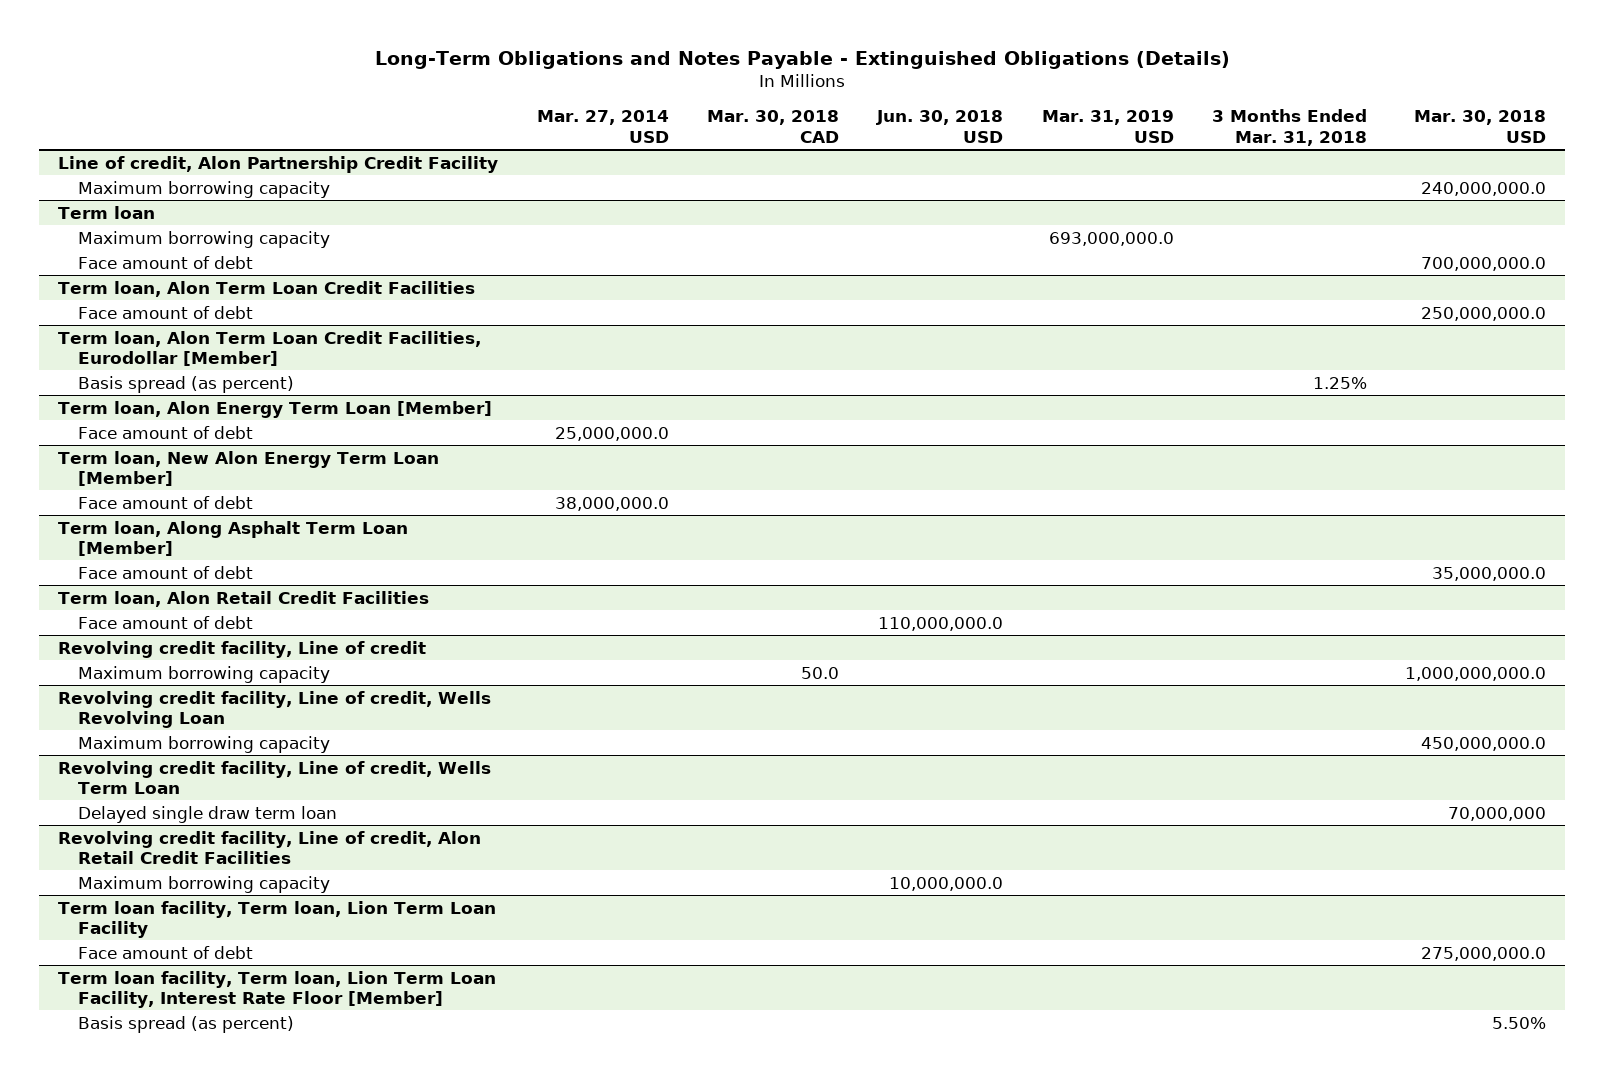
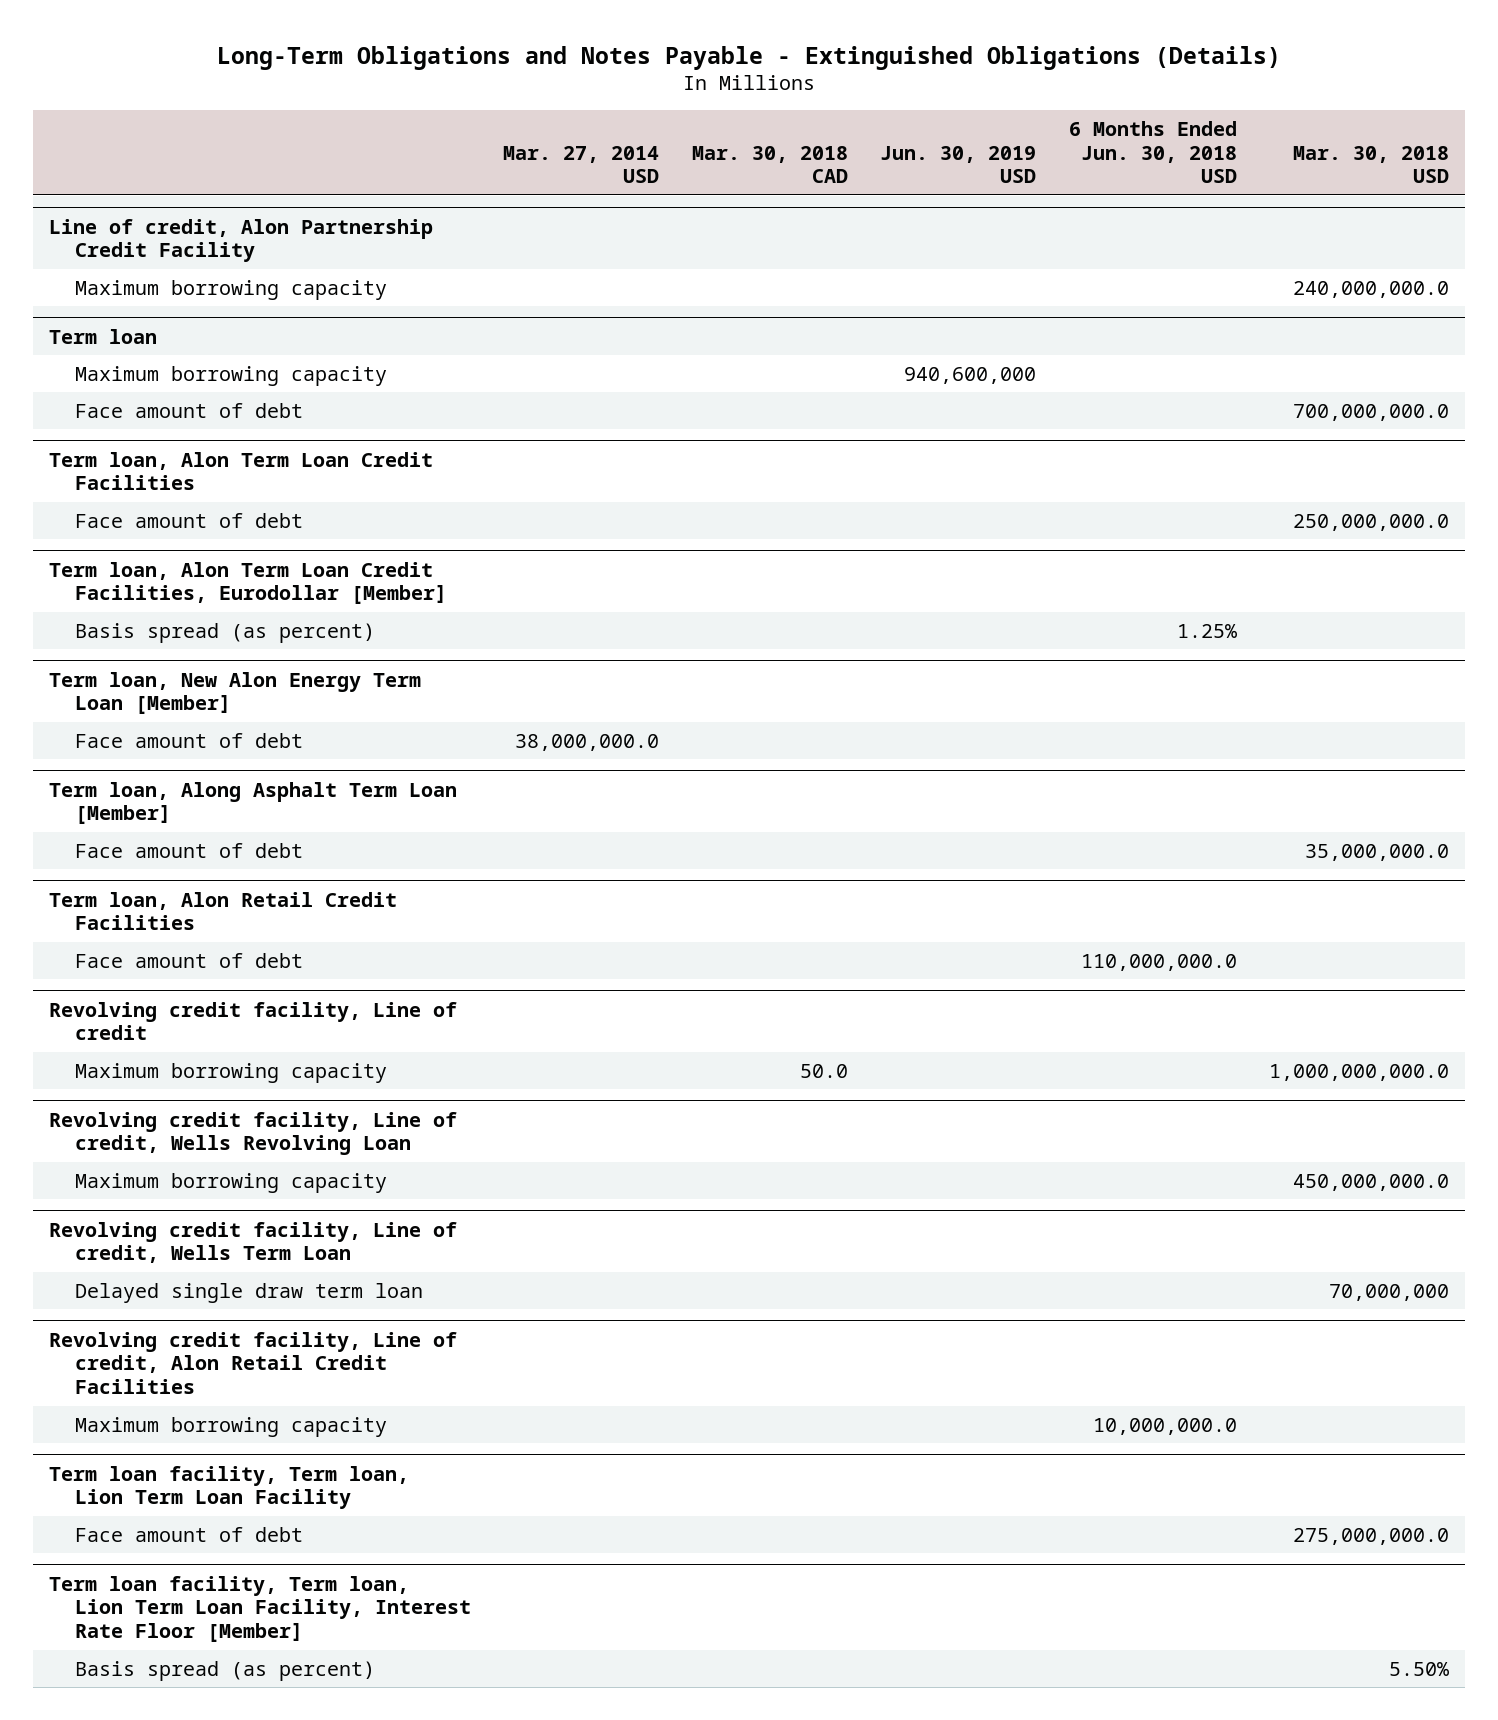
- | Mar. 27, 2014 USD | Mar. 30, 2018 CAD | Jun. 30, 2018 USD | Mar. 31, 2019 USD | 3 Months Ended Mar. 31, 2018 | Mar. 30, 2018 USD
+ | Mar. 27, 2014 USD | Mar. 30, 2018 CAD | Jun. 30, 2019 USD | 6 Months Ended Jun. 30, 2018 USD | Mar. 30, 2018 USD
- Term loan, Alon Energy Term Loan [Member]
- Face amount of debt | 25,000,000.0 | | | | |

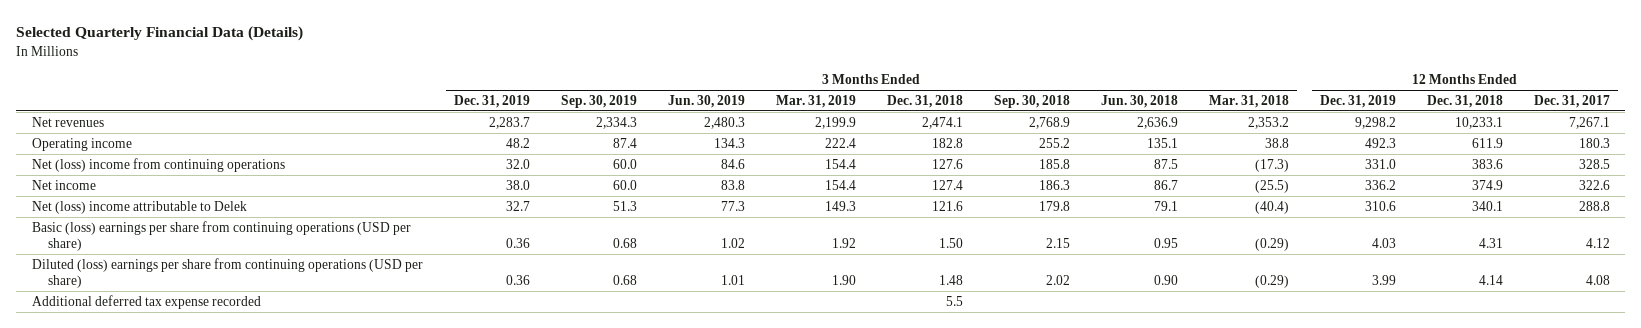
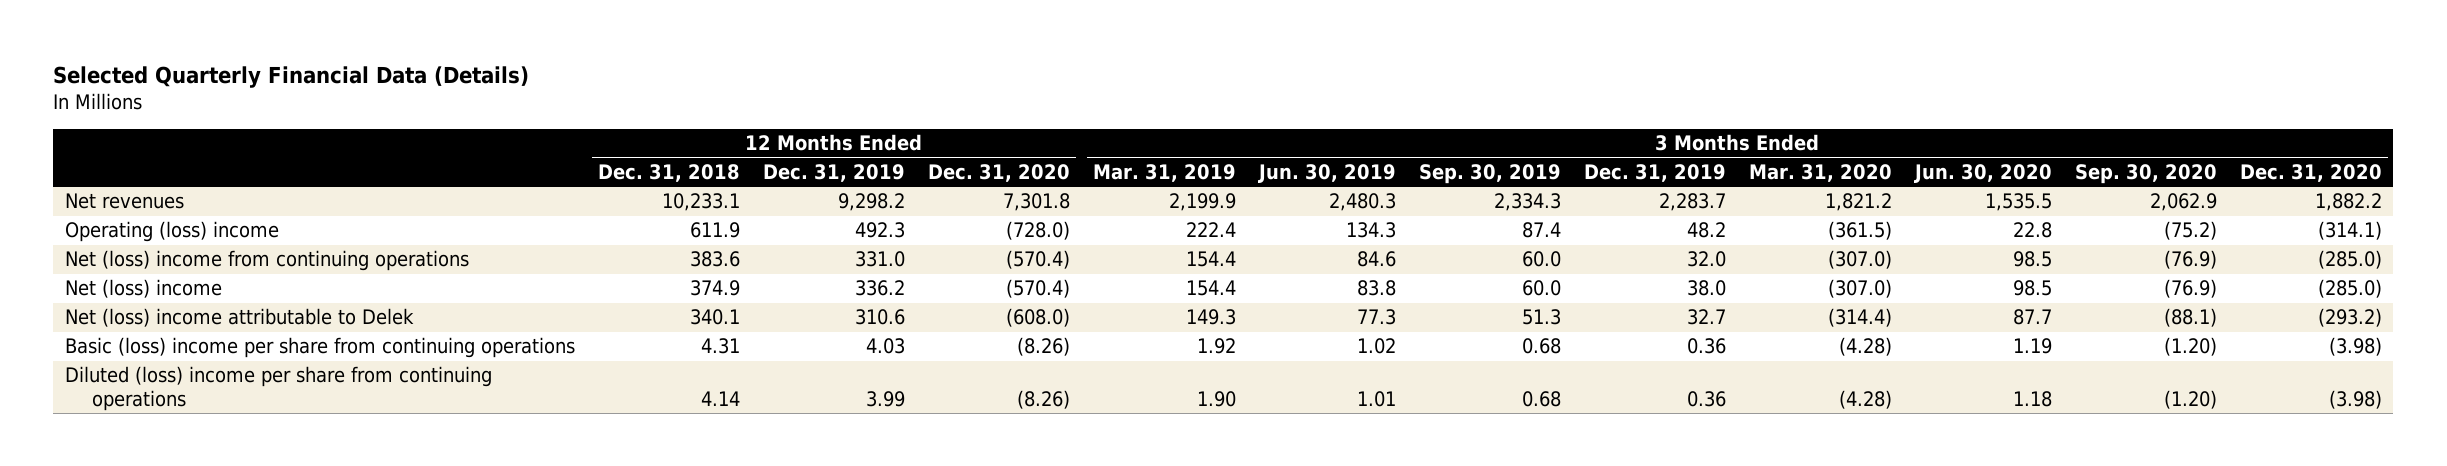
- | 3 Months Ended Dec. 31, 2019 | 3 Months Ended Sep. 30, 2019 | 3 Months Ended Jun. 30, 2019 | 3 Months Ended Mar. 31, 2019 | 3 Months Ended Dec. 31, 2018 | 3 Months Ended Sep. 30, 2018 | 3 Months Ended Jun. 30, 2018 | 3 Months Ended Mar. 31, 2018 | 12 Months Ended Dec. 31, 2019 | 12 Months Ended Dec. 31, 2018 | 12 Months Ended Dec. 31, 2017
+ | 12 Months Ended Dec. 31, 2018 | 12 Months Ended Dec. 31, 2019 | 12 Months Ended Dec. 31, 2020 | 3 Months Ended Mar. 31, 2019 | 3 Months Ended Jun. 30, 2019 | 3 Months Ended Sep. 30, 2019 | 3 Months Ended Dec. 31, 2019 | 3 Months Ended Mar. 31, 2020 | 3 Months Ended Jun. 30, 2020 | 3 Months Ended Sep. 30, 2020 | 3 Months Ended Dec. 31, 2020
- Operating income | 48.2 | 87.4 | 134.3 | 222.4 | 182.8 | 255.2 | 135.1 | 38.8 | 492.3 | 611.9 | 180.3
+ Operating (loss) income | 611.9 | 492.3 | (728.0) | 222.4 | 134.3 | 87.4 | 48.2 | (361.5) | 22.8 | (75.2) | (314.1)
- Net income | 38.0 | 60.0 | 83.8 | 154.4 | 127.4 | 186.3 | 86.7 | (25.5) | 336.2 | 374.9 | 322.6
+ Net (loss) income | 374.9 | 336.2 | (570.4) | 154.4 | 83.8 | 60.0 | 38.0 | (307.0) | 98.5 | (76.9) | (285.0)
- Basic (loss) earnings per share from continuing operations (USD per share) | 0.36 | 0.68 | 1.02 | 1.92 | 1.50 | 2.15 | 0.95 | (0.29) | 4.03 | 4.31 | 4.12
- Diluted (loss) earnings per share from continuing operations (USD per share) | 0.36 | 0.68 | 1.01 | 1.90 | 1.48 | 2.02 | 0.90 | (0.29) | 3.99 | 4.14 | 4.08
- Additional deferred tax expense recorded | | | | | 5.5 | | | | | |
+ Basic (loss) income per share from continuing operations | 4.31 | 4.03 | (8.26) | 1.92 | 1.02 | 0.68 | 0.36 | (4.28) | 1.19 | (1.20) | (3.98)
+ Diluted (loss) income per share from continuing operations | 4.14 | 3.99 | (8.26) | 1.90 | 1.01 | 0.68 | 0.36 | (4.28) | 1.18 | (1.20) | (3.98)

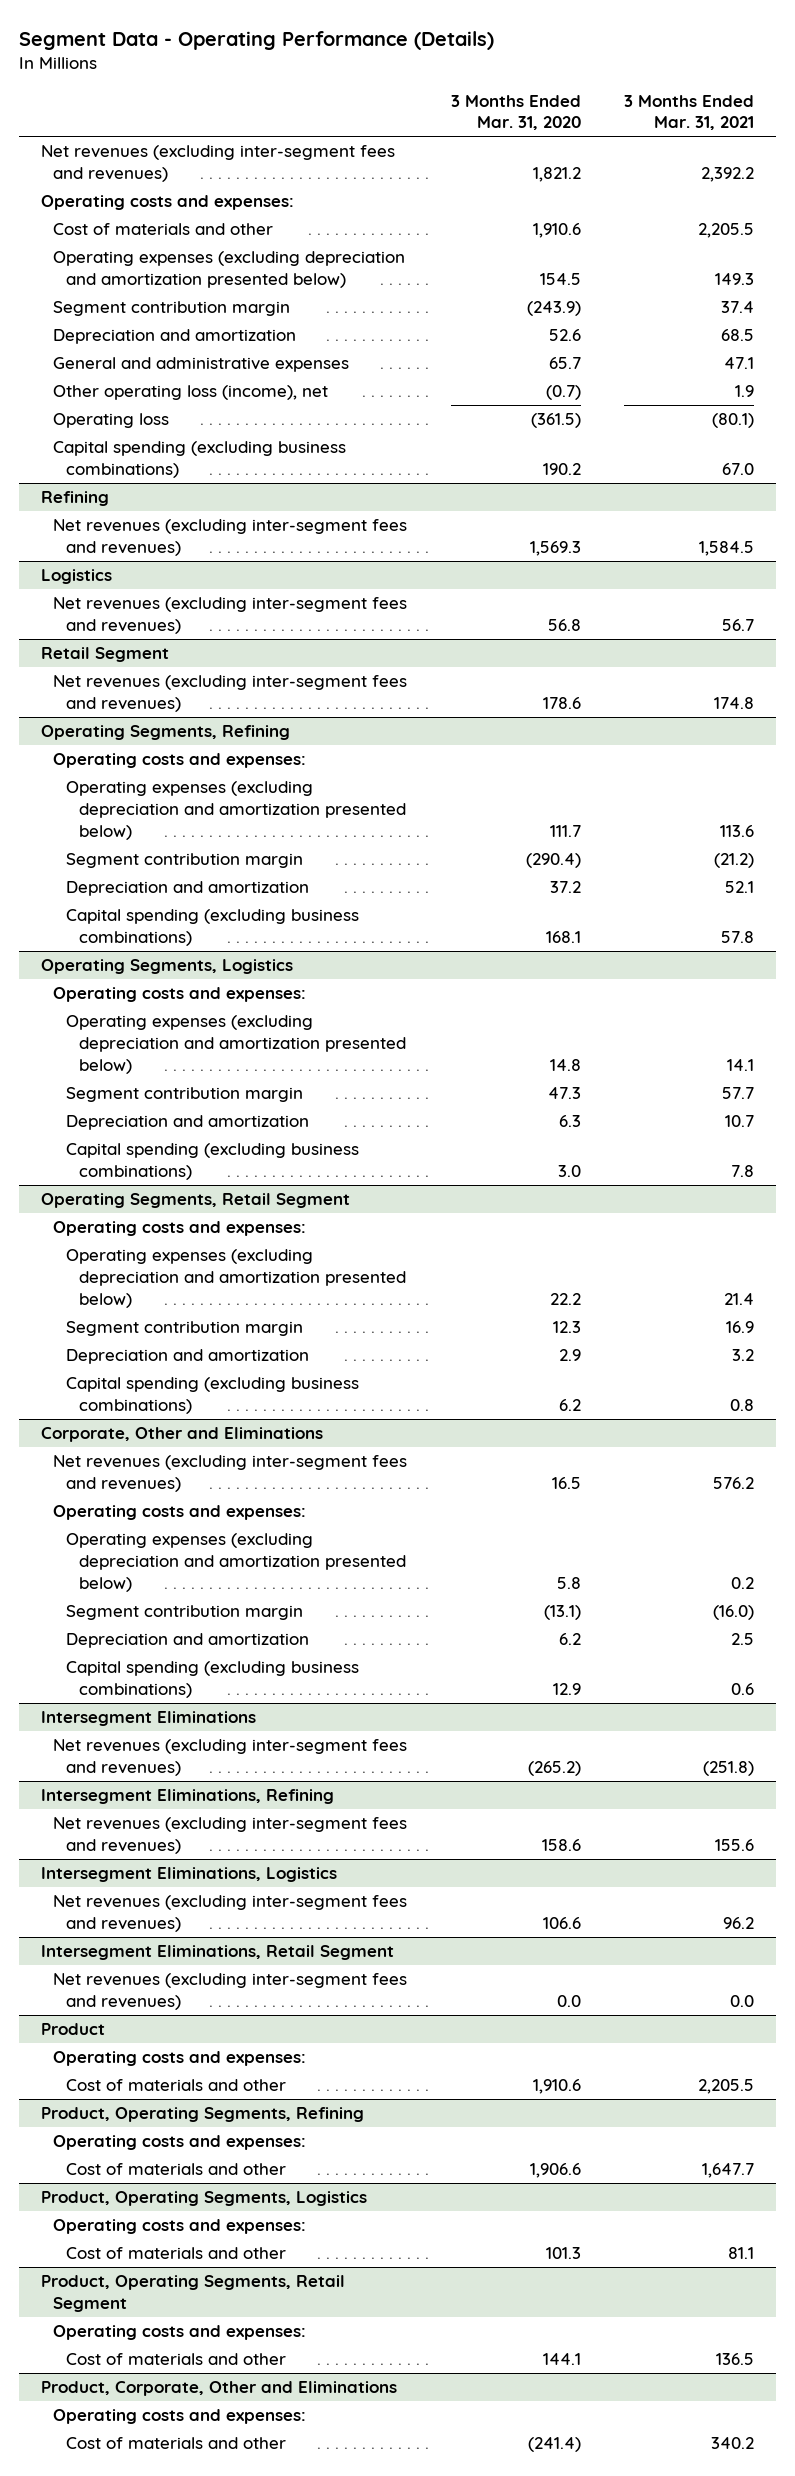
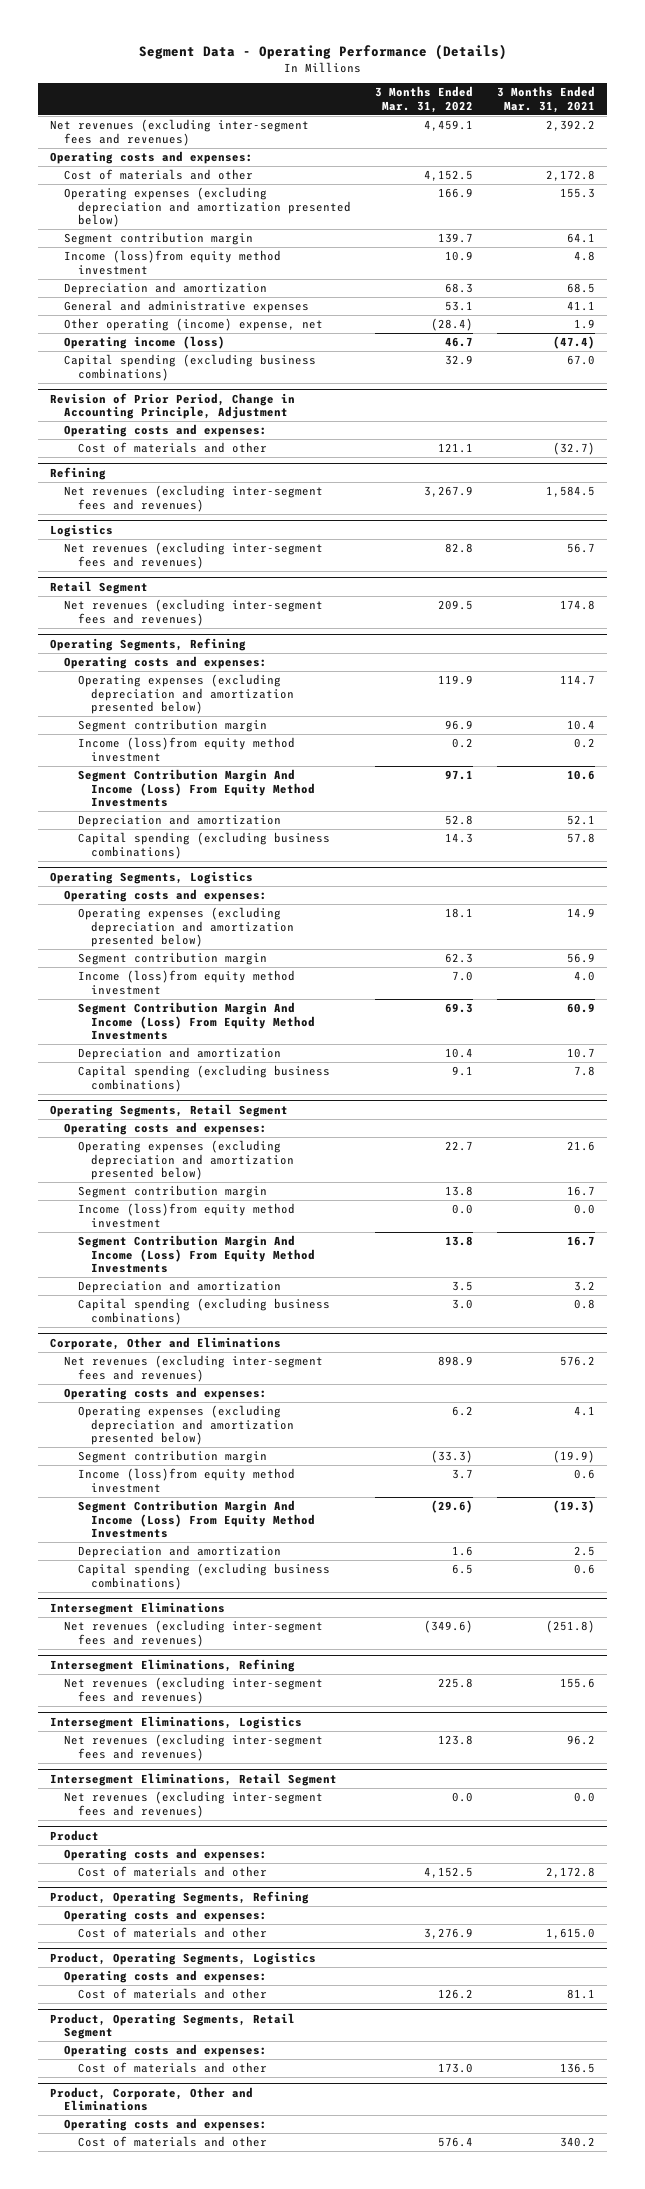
- | 3 Months Ended Mar. 31, 2020 | 3 Months Ended Mar. 31, 2021
+ | 3 Months Ended Mar. 31, 2022 | 3 Months Ended Mar. 31, 2021
- Cost of materials and other | 1,910.6 | 2,205.5
- Operating expenses (excluding depreciation and amortization presented below) | 154.5 | 149.3
- Segment contribution margin | (243.9) | 37.4
+ Cost of materials and other | 4,152.5 | 2,172.8
+ Operating expenses (excluding depreciation and amortization presented below) | 166.9 | 155.3
+ Segment contribution margin | 139.7 | 64.1
+ Income (loss)from equity method investment | 10.9 | 4.8
- General and administrative expenses | 65.7 | 47.1
- Other operating loss (income), net | (0.7) | 1.9
- Operating loss | (361.5) | (80.1)
+ General and administrative expenses | 53.1 | 41.1
+ Other operating (income) expense, net | (28.4) | 1.9
+ Operating income (loss) | 46.7 | (47.4)
+ Revision of Prior Period, Change in Accounting Principle, Adjustment
+ Operating costs and expenses:
+ Cost of materials and other | 121.1 | (32.7)
@ Operating Segments, Refining
- Operating expenses (excluding depreciation and amortization presented below) | 111.7 | 113.6
- Segment contribution margin | (290.4) | (21.2)
+ Operating expenses (excluding depreciation and amortization presented below) | 119.9 | 114.7
+ Segment contribution margin | 96.9 | 10.4
+ Income (loss)from equity method investment | 0.2 | 0.2
+ Segment Contribution Margin And Income (Loss) From Equity Method Investments | 97.1 | 10.6
@ Operating Segments, Logistics
- Operating expenses (excluding depreciation and amortization presented below) | 14.8 | 14.1
- Segment contribution margin | 47.3 | 57.7
+ Operating expenses (excluding depreciation and amortization presented below) | 18.1 | 14.9
+ Segment contribution margin | 62.3 | 56.9
+ Income (loss)from equity method investment | 7.0 | 4.0
+ Segment Contribution Margin And Income (Loss) From Equity Method Investments | 69.3 | 60.9
@ Operating Segments, Retail Segment
- Operating expenses (excluding depreciation and amortization presented below) | 22.2 | 21.4
- Segment contribution margin | 12.3 | 16.9
+ Operating expenses (excluding depreciation and amortization presented below) | 22.7 | 21.6
+ Segment contribution margin | 13.8 | 16.7
+ Income (loss)from equity method investment | 0.0 | 0.0
+ Segment Contribution Margin And Income (Loss) From Equity Method Investments | 13.8 | 16.7
@ Corporate, Other and Eliminations
- Operating expenses (excluding depreciation and amortization presented below) | 5.8 | 0.2
- Segment contribution margin | (13.1) | (16.0)
+ Operating expenses (excluding depreciation and amortization presented below) | 6.2 | 4.1
+ Segment contribution margin | (33.3) | (19.9)
+ Income (loss)from equity method investment | 3.7 | 0.6
+ Segment Contribution Margin And Income (Loss) From Equity Method Investments | (29.6) | (19.3)
@ Product
- Cost of materials and other | 1,910.6 | 2,205.5
+ Cost of materials and other | 4,152.5 | 2,172.8
@ Product, Operating Segments, Refining
- Cost of materials and other | 1,906.6 | 1,647.7
+ Cost of materials and other | 3,276.9 | 1,615.0

